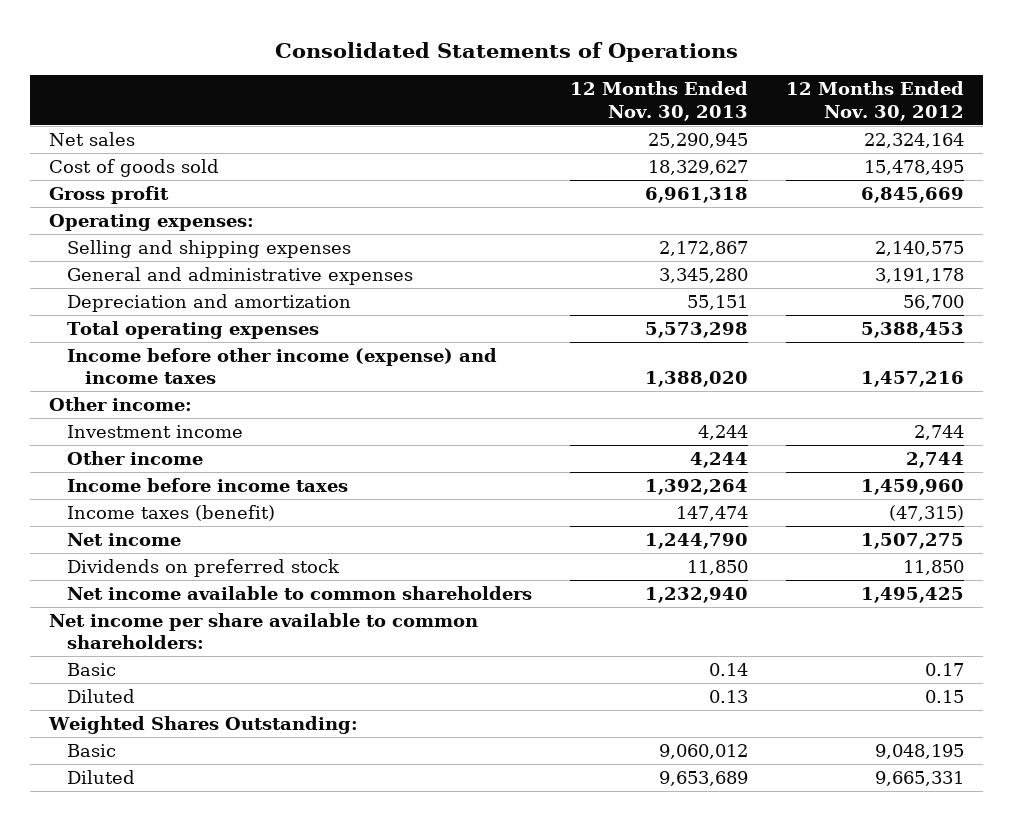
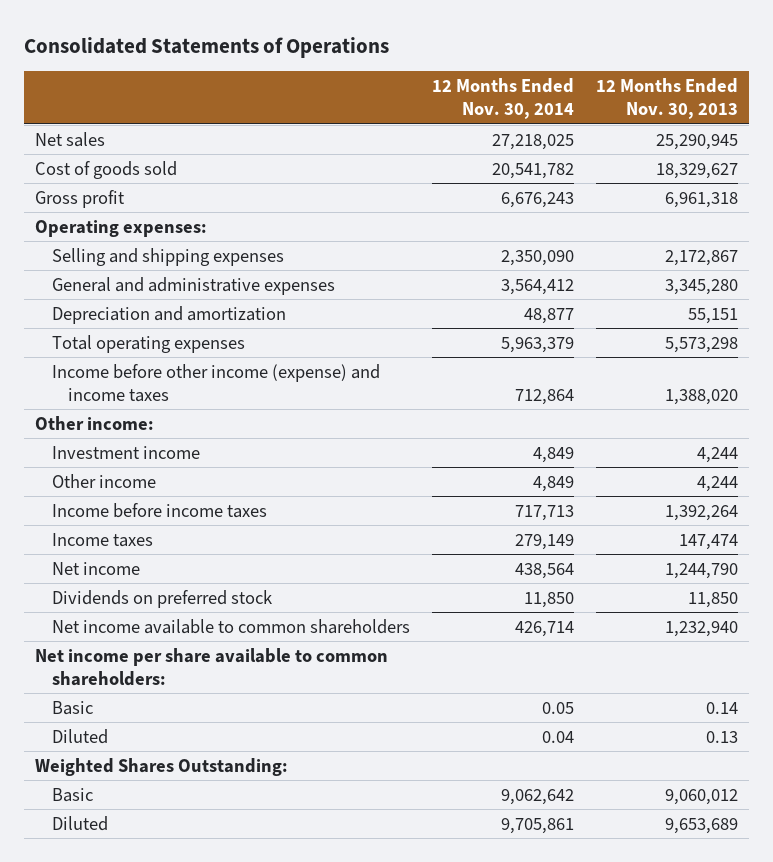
- | 12 Months Ended Nov. 30, 2013 | 12 Months Ended Nov. 30, 2012
+ | 12 Months Ended Nov. 30, 2014 | 12 Months Ended Nov. 30, 2013
- Income taxes (benefit) | 147,474 | (47,315)
+ Income taxes | 279,149 | 147,474

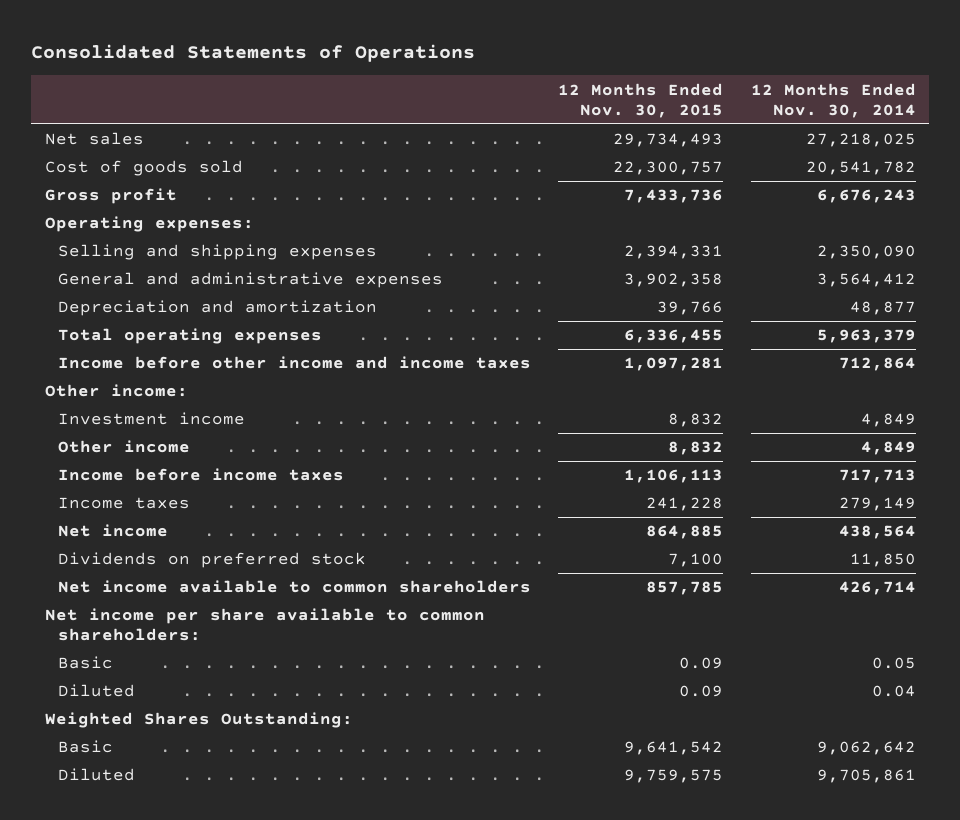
- | 12 Months Ended Nov. 30, 2014 | 12 Months Ended Nov. 30, 2013
+ | 12 Months Ended Nov. 30, 2015 | 12 Months Ended Nov. 30, 2014
- Income before other income (expense) and income taxes | 712,864 | 1,388,020
+ Income before other income and income taxes | 1,097,281 | 712,864

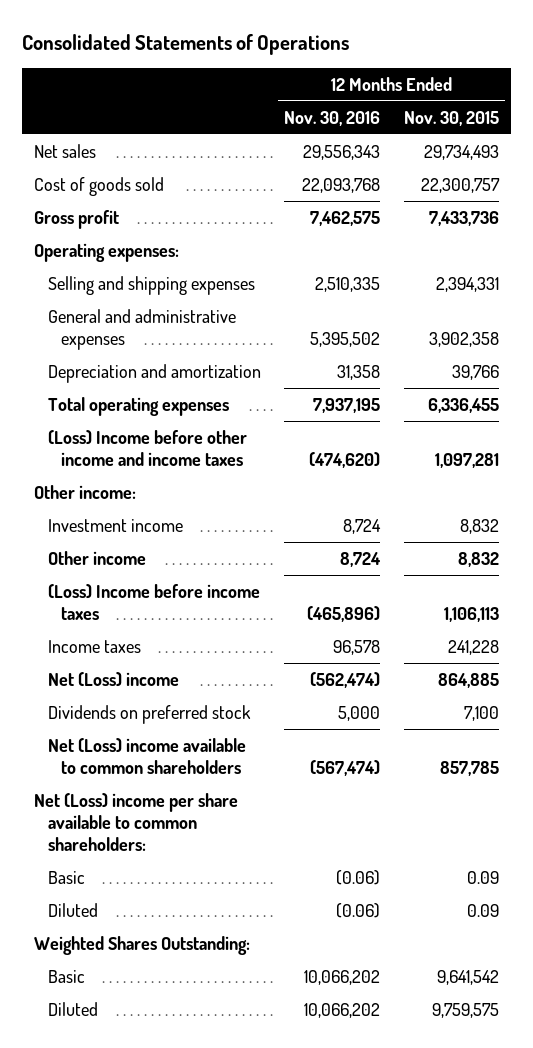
- | 12 Months Ended Nov. 30, 2015 | 12 Months Ended Nov. 30, 2014
+ | 12 Months Ended Nov. 30, 2016 | 12 Months Ended Nov. 30, 2015
- Income before other income and income taxes | 1,097,281 | 712,864
+ (Loss) Income before other income and income taxes | (474,620) | 1,097,281
- Income before income taxes | 1,106,113 | 717,713
+ (Loss) Income before income taxes | (465,896) | 1,106,113
- Net income | 864,885 | 438,564
+ Net (Loss) income | (562,474) | 864,885
- Net income available to common shareholders | 857,785 | 426,714
- Net income per share available to common shareholders:
+ Net (Loss) income available to common shareholders | (567,474) | 857,785
+ Net (Loss) income per share available to common shareholders:

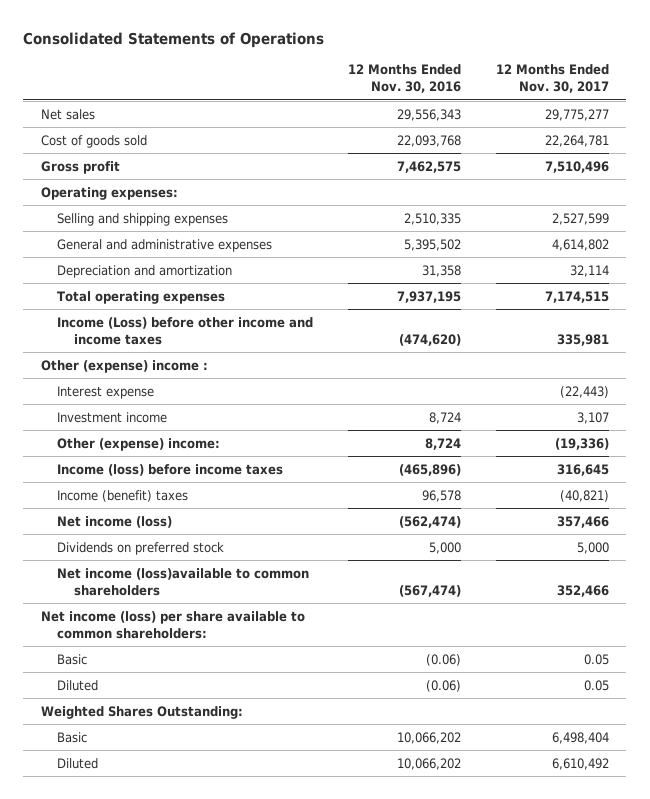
- | 12 Months Ended Nov. 30, 2016 | 12 Months Ended Nov. 30, 2015
+ | 12 Months Ended Nov. 30, 2016 | 12 Months Ended Nov. 30, 2017
- (Loss) Income before other income and income taxes | (474,620) | 1,097,281
- Other income:
+ Income (Loss) before other income and income taxes | (474,620) | 335,981
+ Other (expense) income :
+ Interest expense | | (22,443)
- Other income | 8,724 | 8,832
- (Loss) Income before income taxes | (465,896) | 1,106,113
- Income taxes | 96,578 | 241,228
- Net (Loss) income | (562,474) | 864,885
+ Other (expense) income: | 8,724 | (19,336)
+ Income (loss) before income taxes | (465,896) | 316,645
+ Income (benefit) taxes | 96,578 | (40,821)
+ Net income (loss) | (562,474) | 357,466
- Net (Loss) income available to common shareholders | (567,474) | 857,785
- Net (Loss) income per share available to common shareholders:
+ Net income (loss)available to common shareholders | (567,474) | 352,466
+ Net income (loss) per share available to common shareholders:

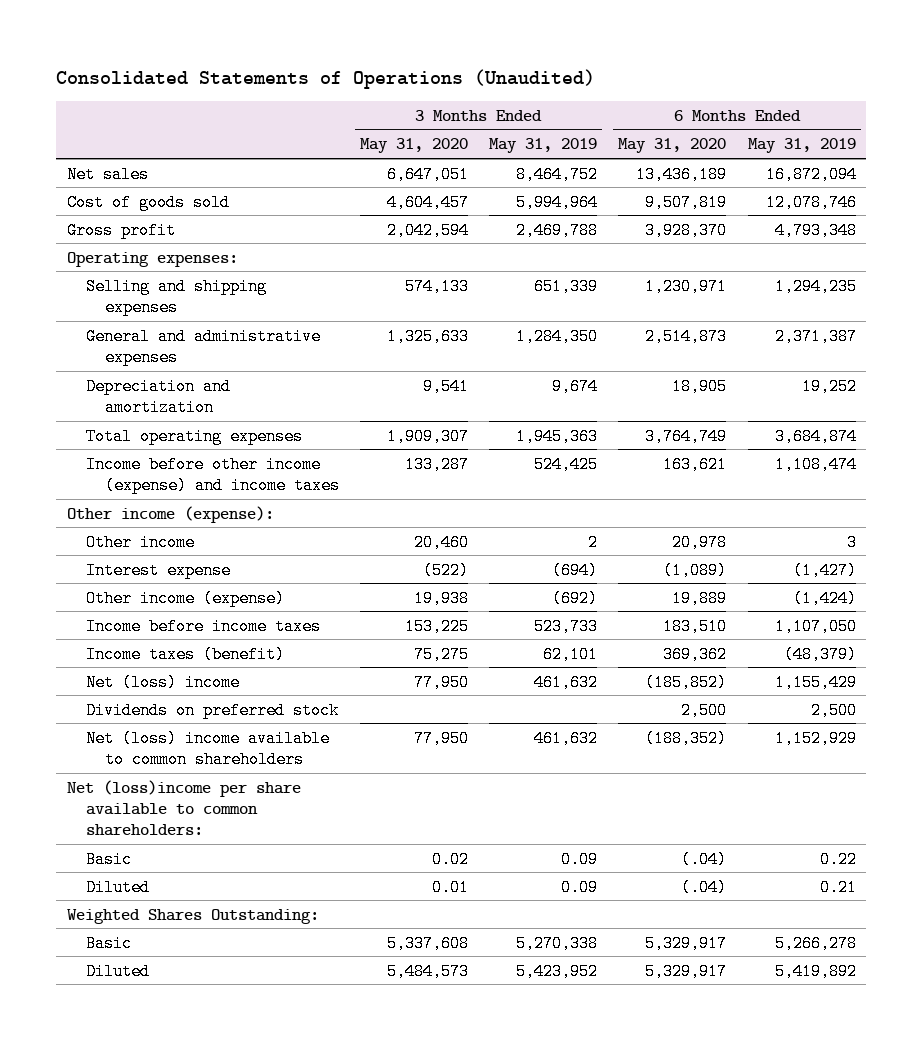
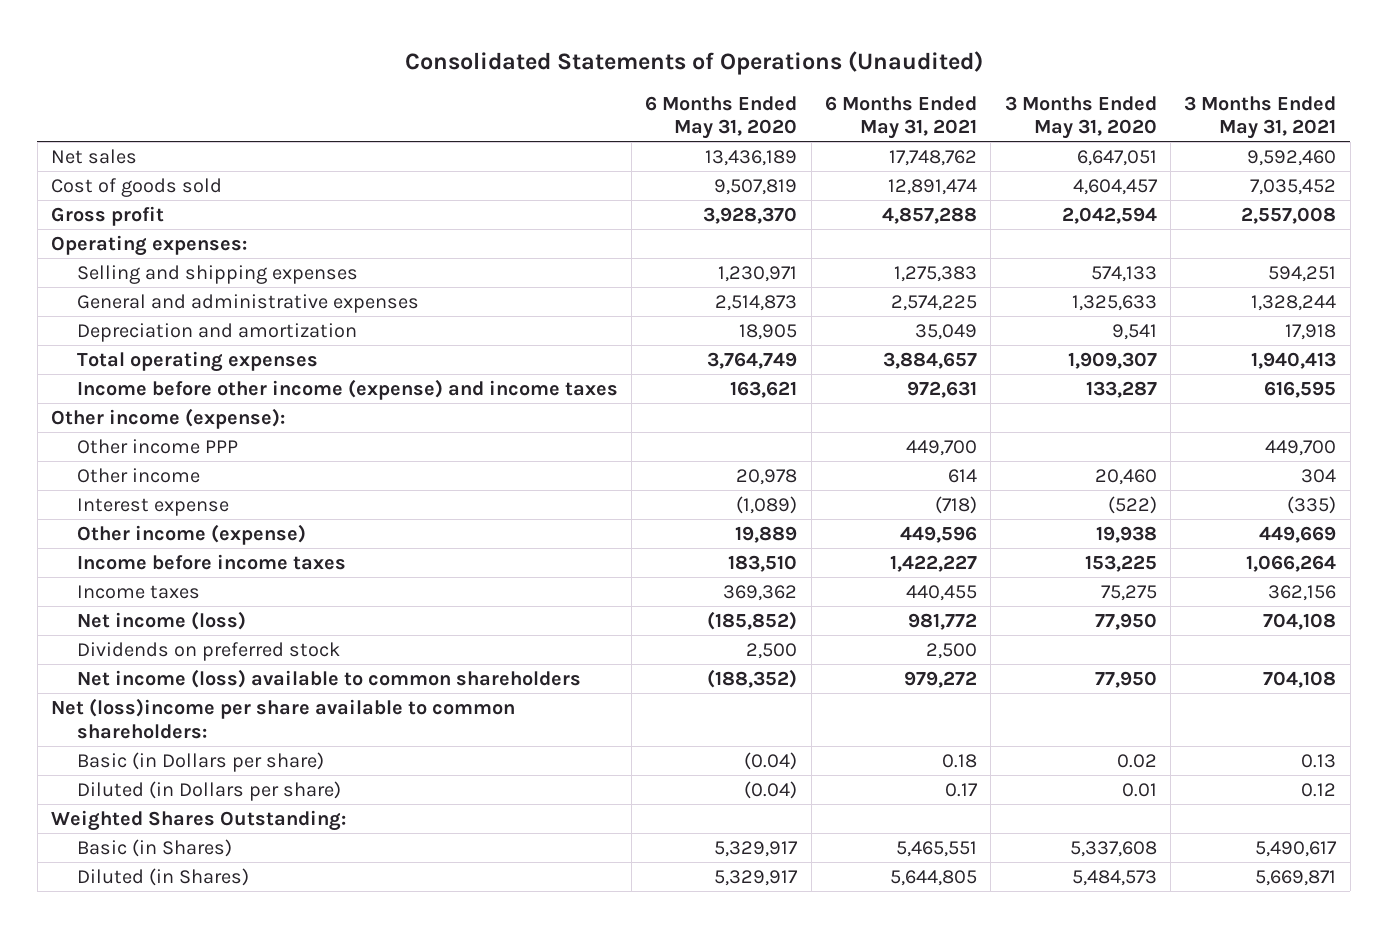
- | 3 Months Ended May 31, 2020 | 3 Months Ended May 31, 2019 | 6 Months Ended May 31, 2020 | 6 Months Ended May 31, 2019
+ | 6 Months Ended May 31, 2020 | 6 Months Ended May 31, 2021 | 3 Months Ended May 31, 2020 | 3 Months Ended May 31, 2021
+ Other income PPP | | 449,700 | | 449,700
- Income taxes (benefit) | 75,275 | 62,101 | 369,362 | (48,379)
- Net (loss) income | 77,950 | 461,632 | (185,852) | 1,155,429
+ Income taxes | 369,362 | 440,455 | 75,275 | 362,156
+ Net income (loss) | (185,852) | 981,772 | 77,950 | 704,108
- Net (loss) income available to common shareholders | 77,950 | 461,632 | (188,352) | 1,152,929
+ Net income (loss) available to common shareholders | (188,352) | 979,272 | 77,950 | 704,108
- Basic | 0.02 | 0.09 | (.04) | 0.22
- Diluted | 0.01 | 0.09 | (.04) | 0.21
+ Basic (in Dollars per share) | (0.04) | 0.18 | 0.02 | 0.13
+ Diluted (in Dollars per share) | (0.04) | 0.17 | 0.01 | 0.12
- Basic | 5,337,608 | 5,270,338 | 5,329,917 | 5,266,278
- Diluted | 5,484,573 | 5,423,952 | 5,329,917 | 5,419,892
+ Basic (in Shares) | 5,329,917 | 5,465,551 | 5,337,608 | 5,490,617
+ Diluted (in Shares) | 5,329,917 | 5,644,805 | 5,484,573 | 5,669,871

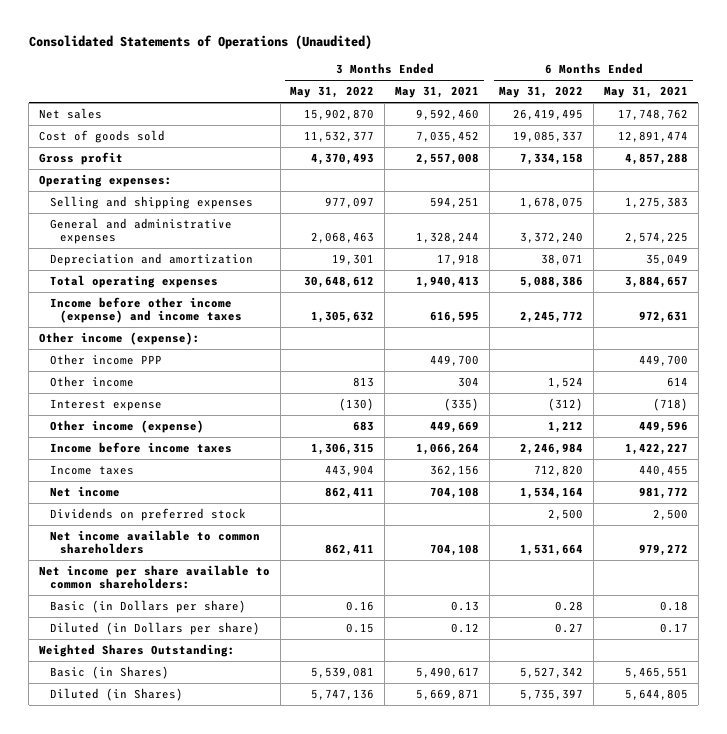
- | 6 Months Ended May 31, 2020 | 6 Months Ended May 31, 2021 | 3 Months Ended May 31, 2020 | 3 Months Ended May 31, 2021
+ | 3 Months Ended May 31, 2022 | 3 Months Ended May 31, 2021 | 6 Months Ended May 31, 2022 | 6 Months Ended May 31, 2021
- Net income (loss) | (185,852) | 981,772 | 77,950 | 704,108
+ Net income | 862,411 | 704,108 | 1,534,164 | 981,772
- Net income (loss) available to common shareholders | (188,352) | 979,272 | 77,950 | 704,108
- Net (loss)income per share available to common shareholders:
+ Net income available to common shareholders | 862,411 | 704,108 | 1,531,664 | 979,272
+ Net income per share available to common shareholders:

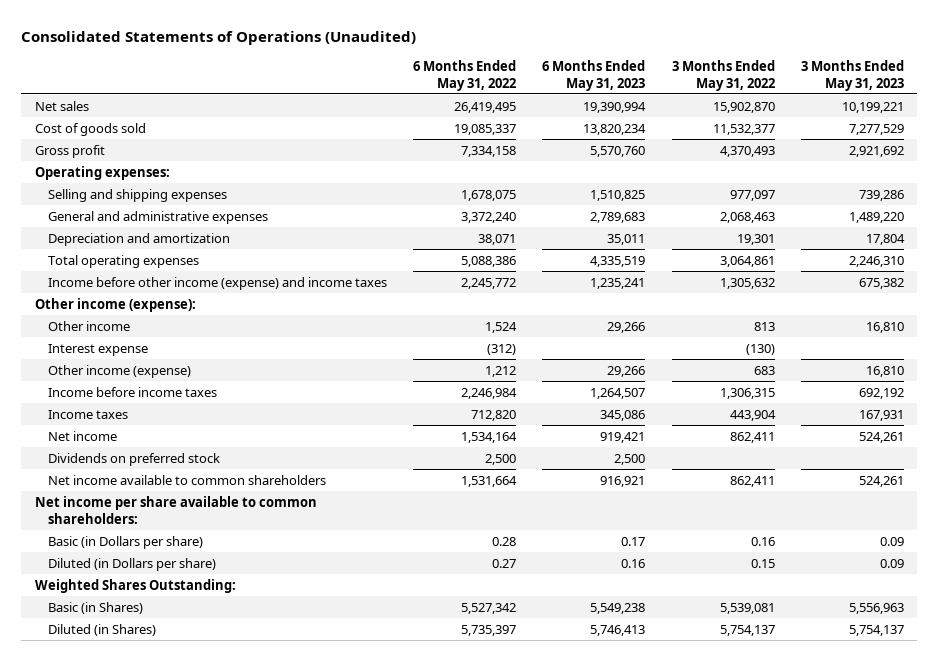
- | 3 Months Ended May 31, 2022 | 3 Months Ended May 31, 2021 | 6 Months Ended May 31, 2022 | 6 Months Ended May 31, 2021
+ | 6 Months Ended May 31, 2022 | 6 Months Ended May 31, 2023 | 3 Months Ended May 31, 2022 | 3 Months Ended May 31, 2023
- Total operating expenses | 30,648,612 | 1,940,413 | 5,088,386 | 3,884,657
+ Total operating expenses | 5,088,386 | 4,335,519 | 3,064,861 | 2,246,310
- Other income PPP | | 449,700 | | 449,700
- Diluted (in Shares) | 5,747,136 | 5,669,871 | 5,735,397 | 5,644,805
+ Diluted (in Shares) | 5,735,397 | 5,746,413 | 5,754,137 | 5,754,137

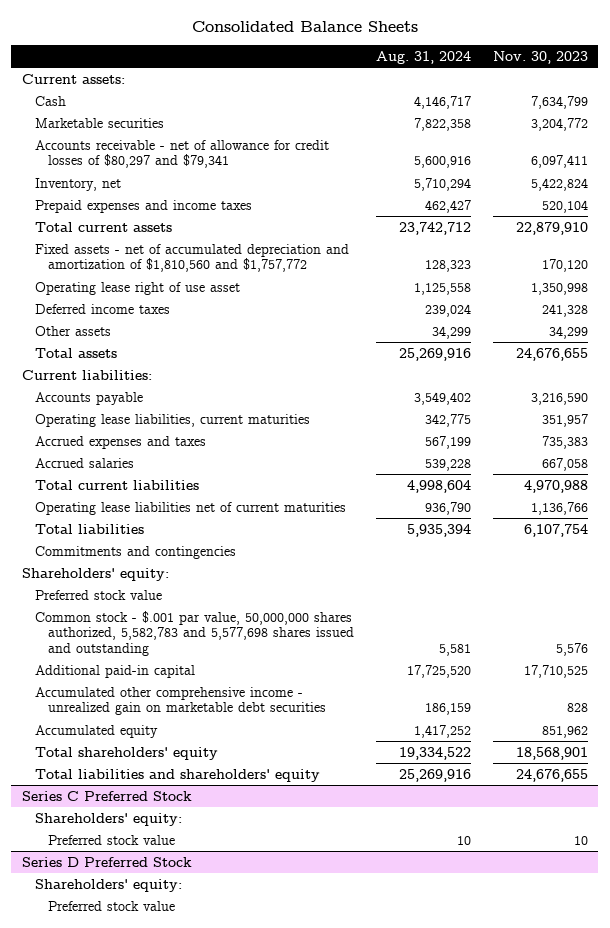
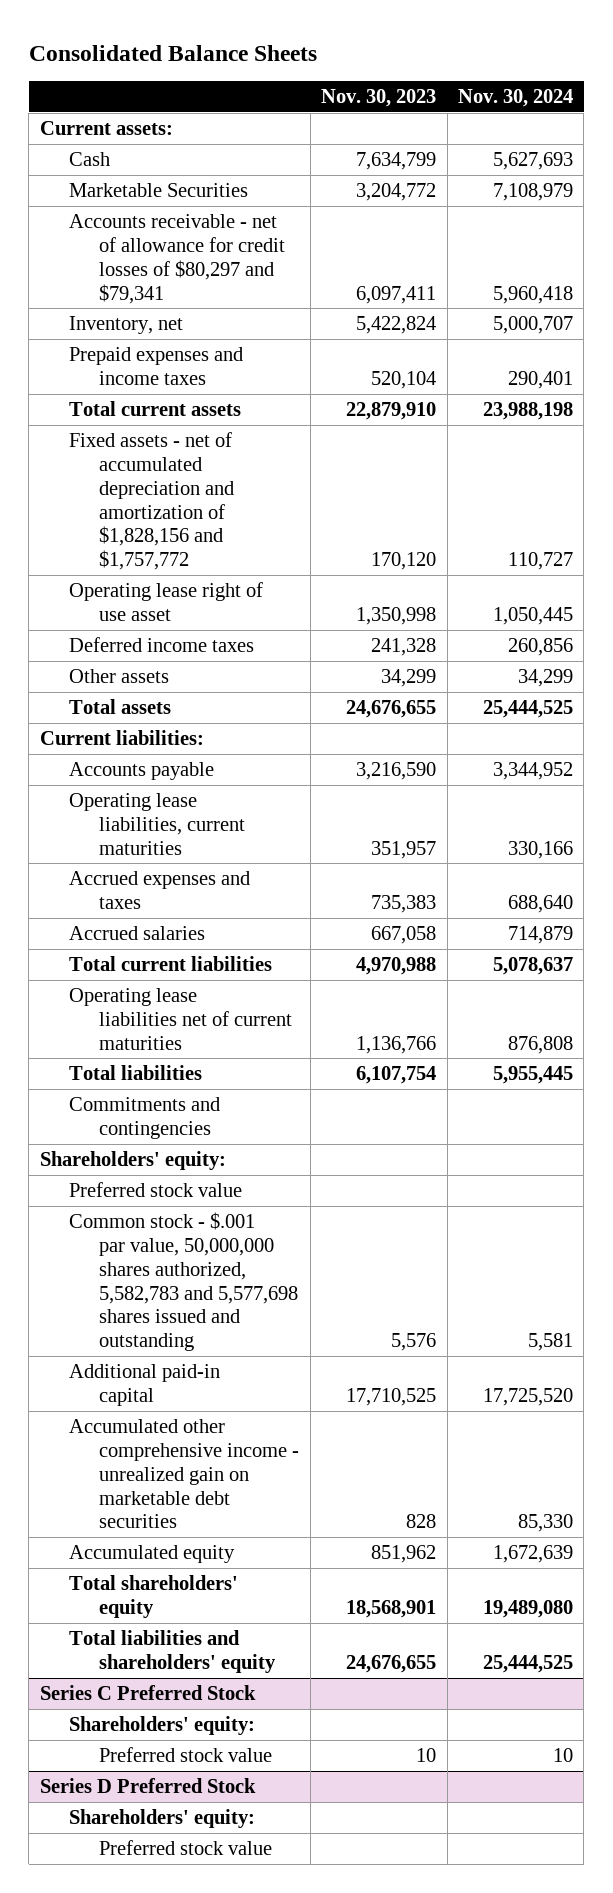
- | Aug. 31, 2024 | Nov. 30, 2023
+ | Nov. 30, 2023 | Nov. 30, 2024
- Marketable securities | 7,822,358 | 3,204,772
+ Marketable Securities | 3,204,772 | 7,108,979
- Fixed assets - net of accumulated depreciation and amortization of $1,810,560 and $1,757,772 | 128,323 | 170,120
+ Fixed assets - net of accumulated depreciation and amortization of $1,828,156 and $1,757,772 | 170,120 | 110,727

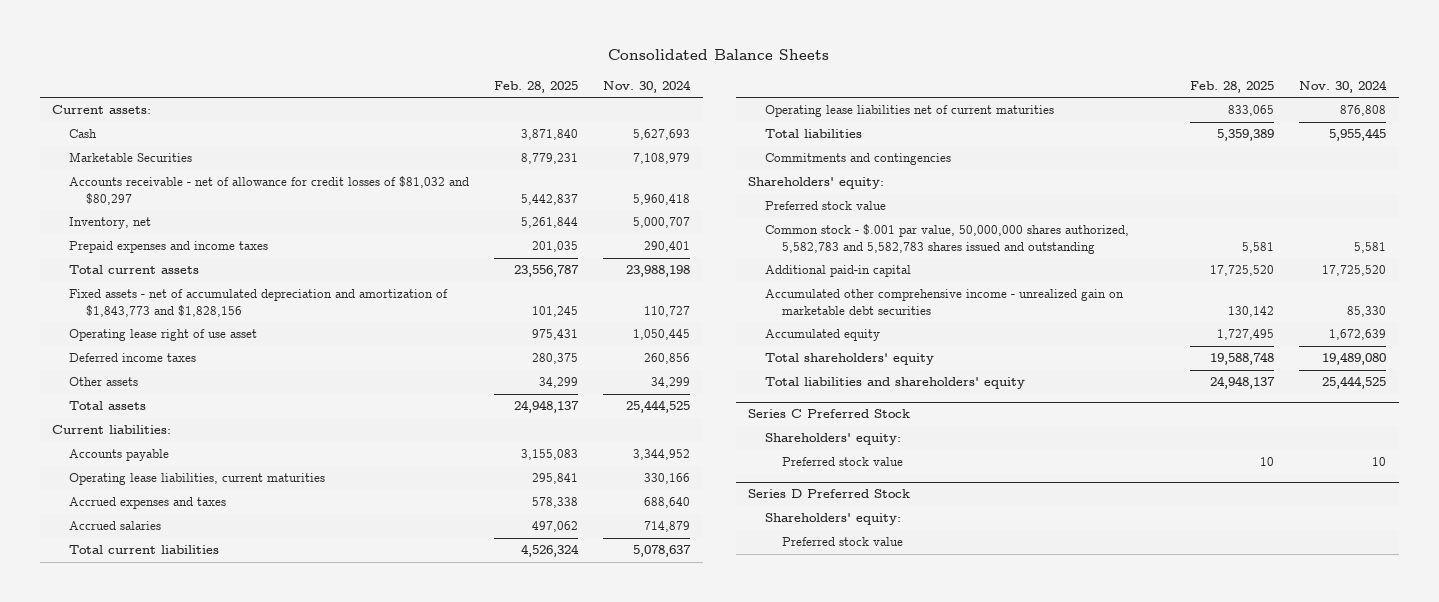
- | Nov. 30, 2023 | Nov. 30, 2024
+ | Feb. 28, 2025 | Nov. 30, 2024
- Accounts receivable - net of allowance for credit losses of $80,297 and $79,341 | 6,097,411 | 5,960,418
+ Accounts receivable - net of allowance for credit losses of $81,032 and $80,297 | 5,442,837 | 5,960,418
- Fixed assets - net of accumulated depreciation and amortization of $1,828,156 and $1,757,772 | 170,120 | 110,727
+ Fixed assets - net of accumulated depreciation and amortization of $1,843,773 and $1,828,156 | 101,245 | 110,727
- Common stock - $.001 par value, 50,000,000 shares authorized, 5,582,783 and 5,577,698 shares issued and outstanding | 5,576 | 5,581
+ Common stock - $.001 par value, 50,000,000 shares authorized, 5,582,783 and 5,582,783 shares issued and outstanding | 5,581 | 5,581

